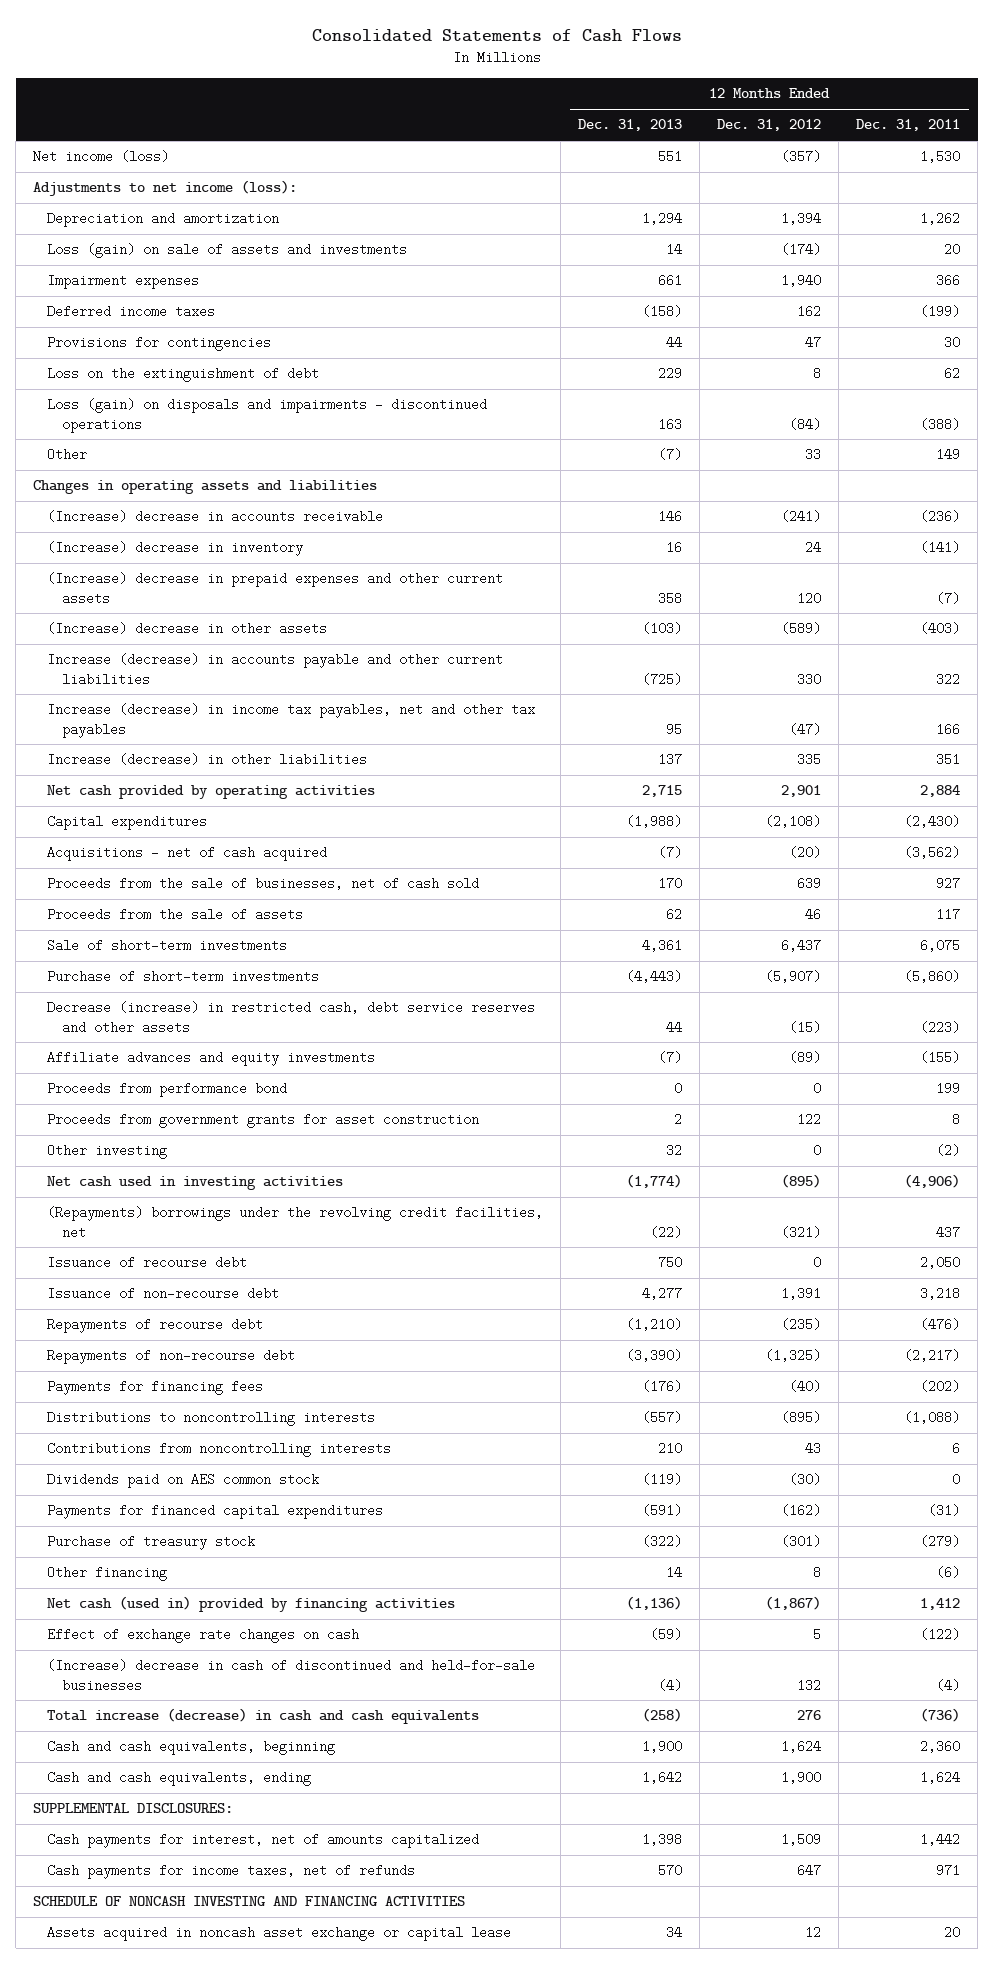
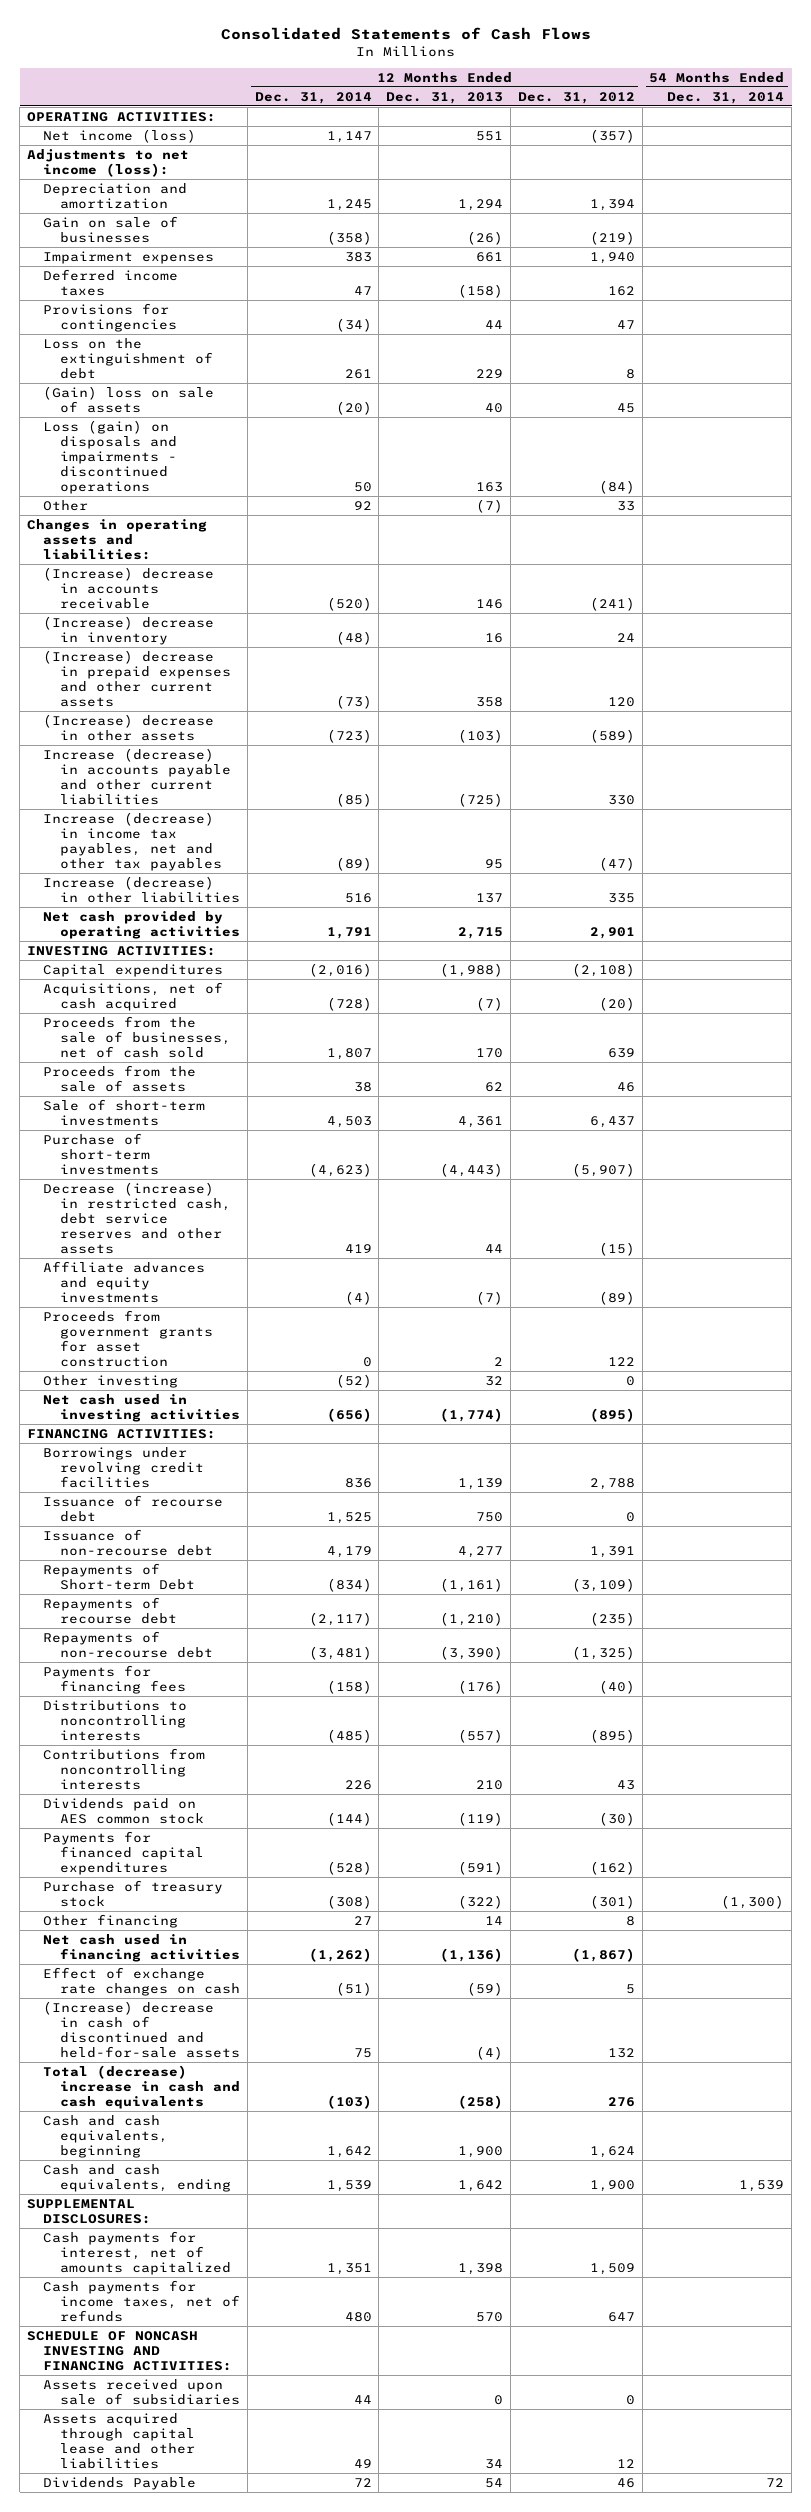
- | 12 Months Ended Dec. 31, 2013 | 12 Months Ended Dec. 31, 2012 | 12 Months Ended Dec. 31, 2011
+ | 12 Months Ended Dec. 31, 2014 | 12 Months Ended Dec. 31, 2013 | 12 Months Ended Dec. 31, 2012 | 54 Months Ended Dec. 31, 2014
+ OPERATING ACTIVITIES:
- Loss (gain) on sale of assets and investments | 14 | (174) | 20
+ Gain on sale of businesses | (358) | (26) | (219) |
+ (Gain) loss on sale of assets | (20) | 40 | 45 |
- Changes in operating assets and liabilities
+ Changes in operating assets and liabilities:
+ INVESTING ACTIVITIES:
- Acquisitions - net of cash acquired | (7) | (20) | (3,562)
+ Acquisitions, net of cash acquired | (728) | (7) | (20) |
- Proceeds from performance bond | 0 | 0 | 199
- (Repayments) borrowings under the revolving credit facilities, net | (22) | (321) | 437
+ FINANCING ACTIVITIES:
+ Borrowings under revolving credit facilities | 836 | 1,139 | 2,788 |
+ Repayments of Short-term Debt | (834) | (1,161) | (3,109) |
- Net cash (used in) provided by financing activities | (1,136) | (1,867) | 1,412
+ Net cash used in financing activities | (1,262) | (1,136) | (1,867) |
- (Increase) decrease in cash of discontinued and held-for-sale businesses | (4) | 132 | (4)
- Total increase (decrease) in cash and cash equivalents | (258) | 276 | (736)
+ (Increase) decrease in cash of discontinued and held-for-sale assets | 75 | (4) | 132 |
+ Total (decrease) increase in cash and cash equivalents | (103) | (258) | 276 |
- SCHEDULE OF NONCASH INVESTING AND FINANCING ACTIVITIES
- Assets acquired in noncash asset exchange or capital lease | 34 | 12 | 20
+ SCHEDULE OF NONCASH INVESTING AND FINANCING ACTIVITIES:
+ Assets received upon sale of subsidiaries | 44 | 0 | 0 |
+ Assets acquired through capital lease and other liabilities | 49 | 34 | 12 |
+ Dividends Payable | 72 | 54 | 46 | 72

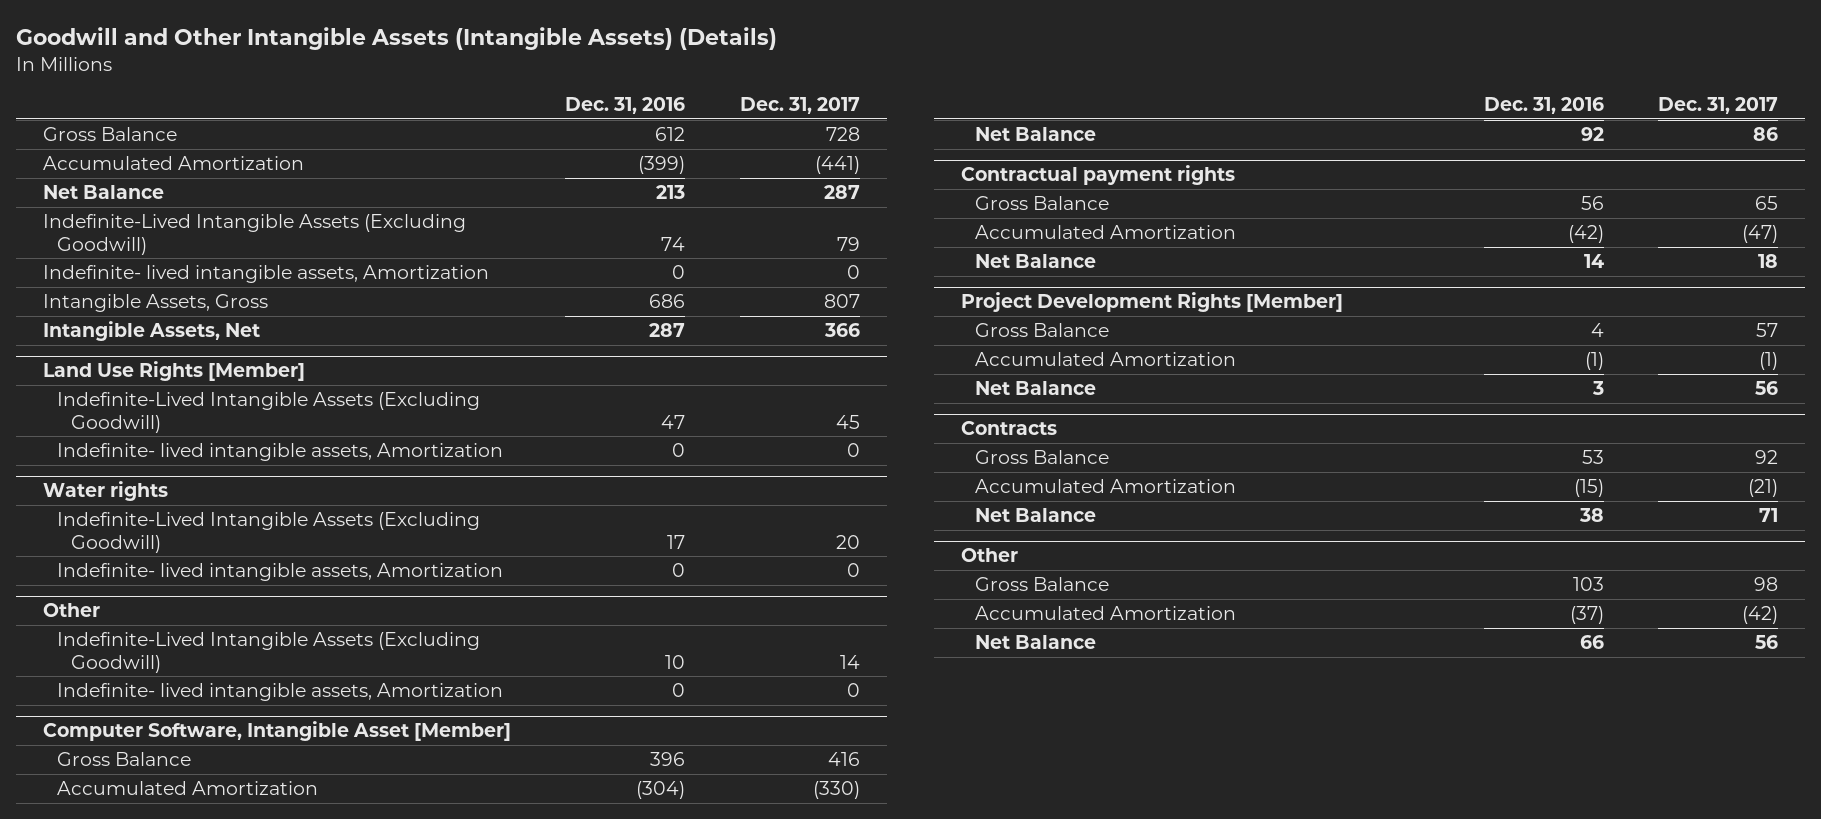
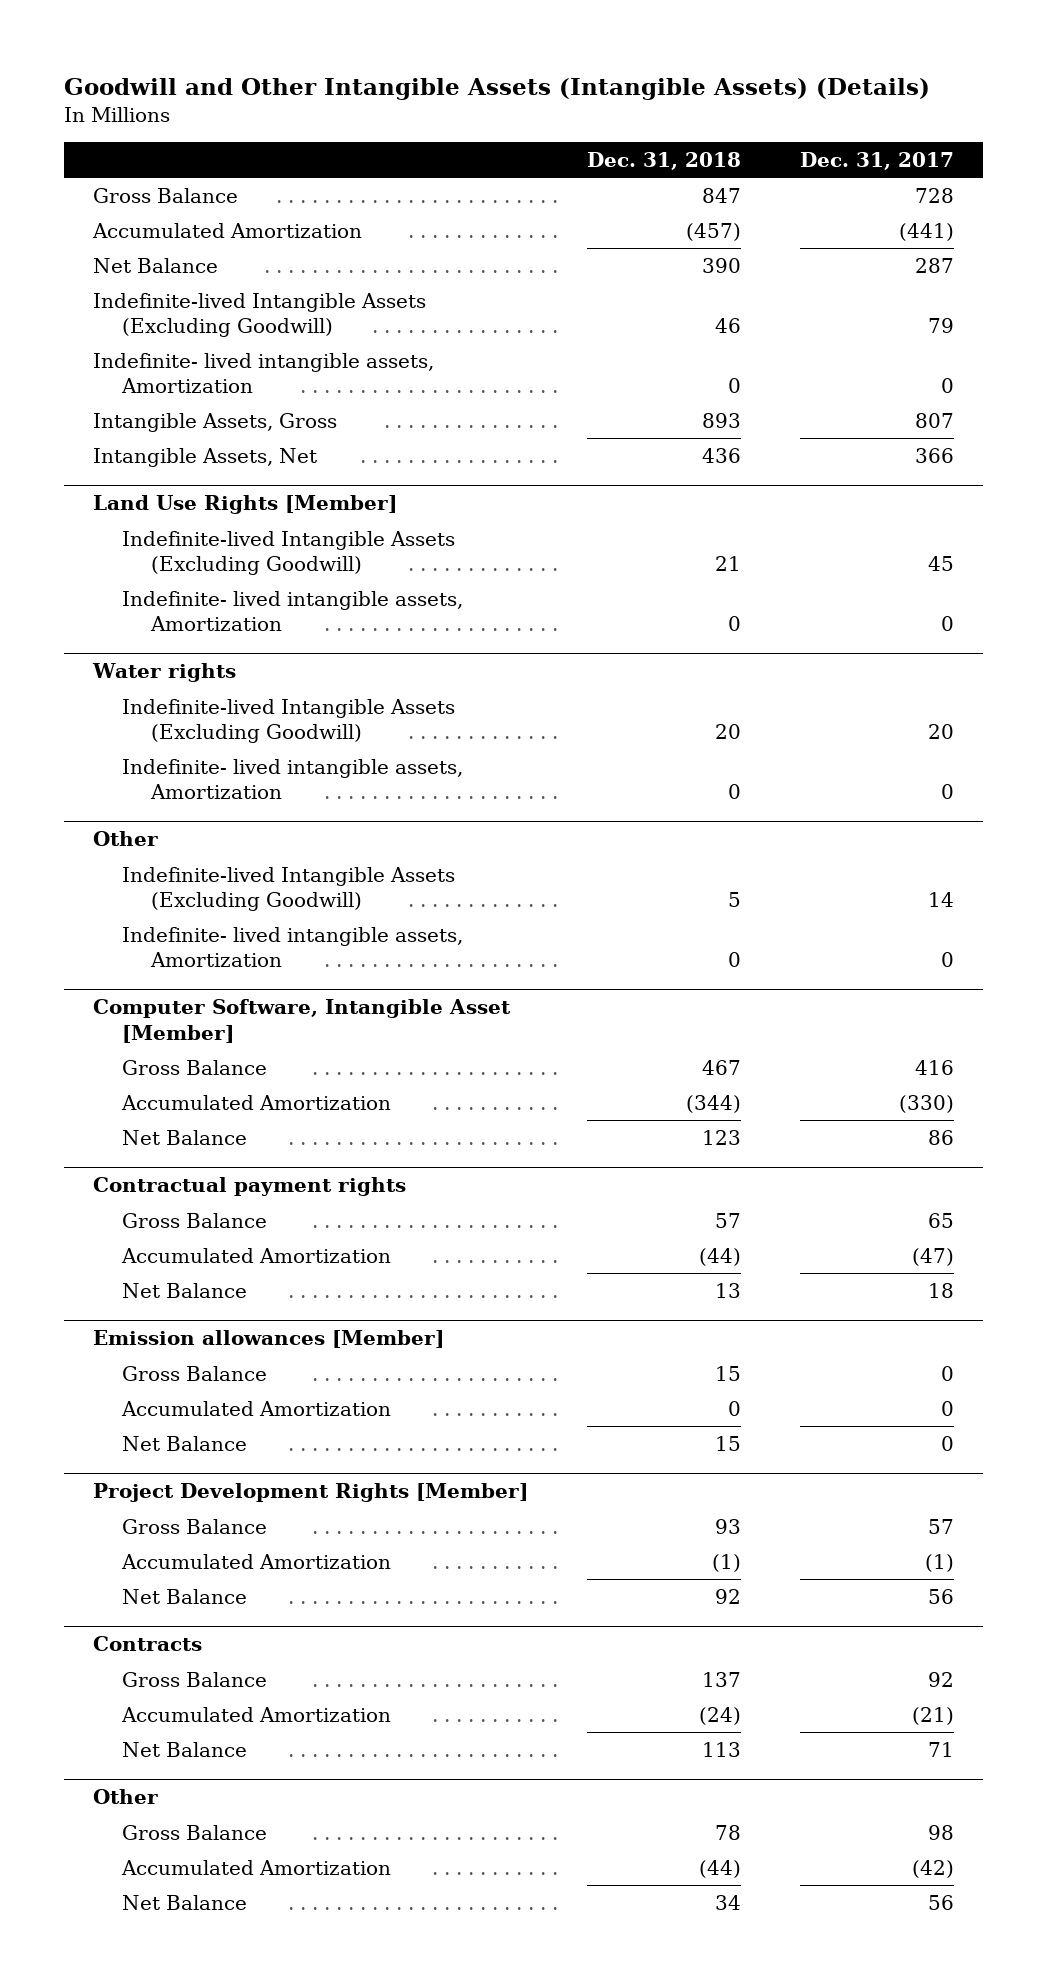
- | Dec. 31, 2016 | Dec. 31, 2017
+ | Dec. 31, 2018 | Dec. 31, 2017
- Indefinite-Lived Intangible Assets (Excluding Goodwill) | 74 | 79
+ Indefinite-lived Intangible Assets (Excluding Goodwill) | 46 | 79
@ Land Use Rights [Member]
- Indefinite-Lived Intangible Assets (Excluding Goodwill) | 47 | 45
+ Indefinite-lived Intangible Assets (Excluding Goodwill) | 21 | 45
@ Water rights
- Indefinite-Lived Intangible Assets (Excluding Goodwill) | 17 | 20
+ Indefinite-lived Intangible Assets (Excluding Goodwill) | 20 | 20
@ Other
- Indefinite-Lived Intangible Assets (Excluding Goodwill) | 10 | 14
+ Indefinite-lived Intangible Assets (Excluding Goodwill) | 5 | 14
+ Emission allowances [Member]
+ Gross Balance | 15 | 0
+ Accumulated Amortization | 0 | 0
+ Net Balance | 15 | 0

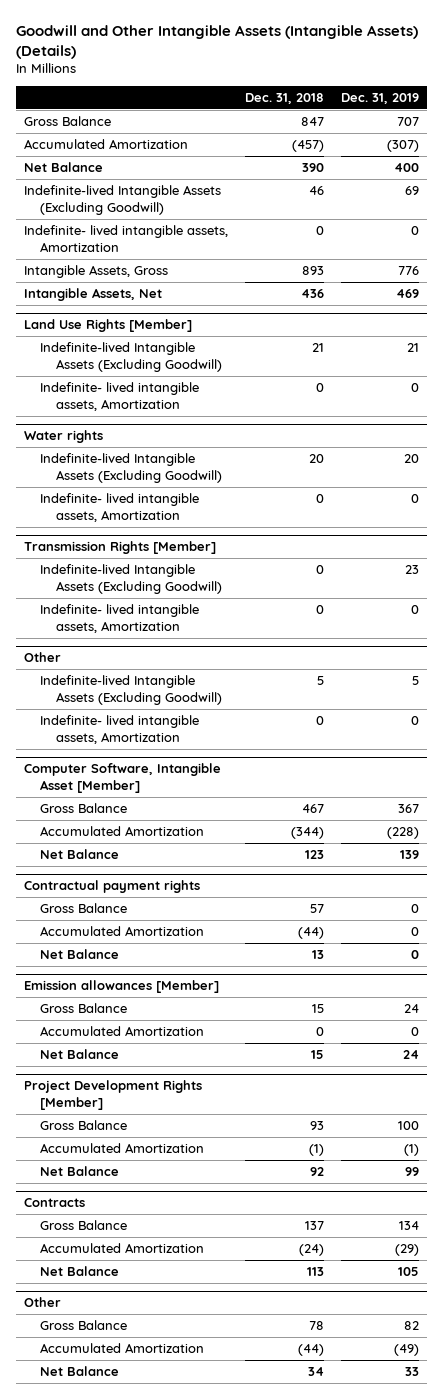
- | Dec. 31, 2018 | Dec. 31, 2017
+ | Dec. 31, 2018 | Dec. 31, 2019
+ Transmission Rights [Member]
+ Indefinite-lived Intangible Assets (Excluding Goodwill) | 0 | 23
+ Indefinite- lived intangible assets, Amortization | 0 | 0

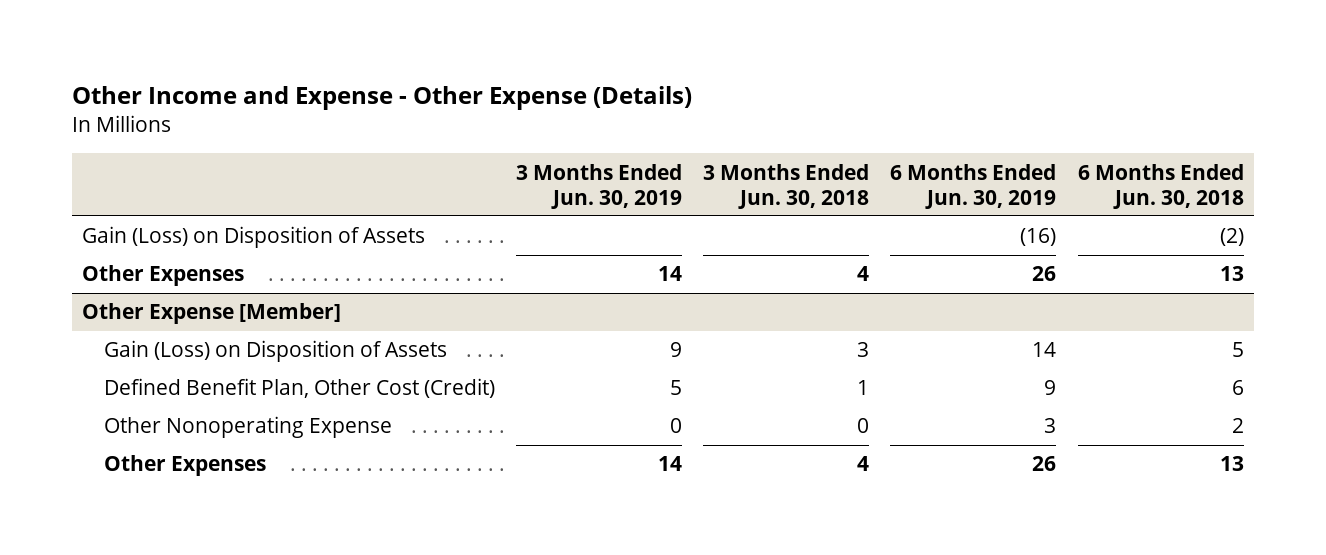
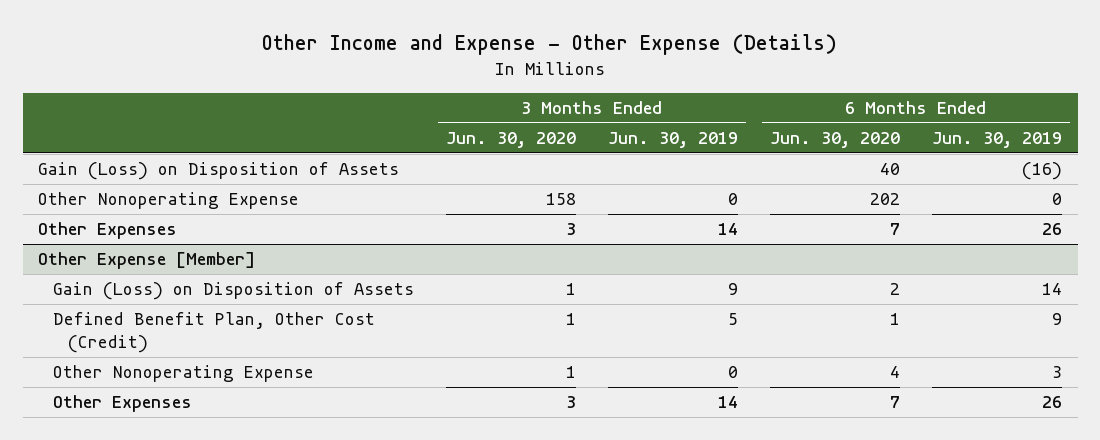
- | 3 Months Ended Jun. 30, 2019 | 3 Months Ended Jun. 30, 2018 | 6 Months Ended Jun. 30, 2019 | 6 Months Ended Jun. 30, 2018
+ | 3 Months Ended Jun. 30, 2020 | 3 Months Ended Jun. 30, 2019 | 6 Months Ended Jun. 30, 2020 | 6 Months Ended Jun. 30, 2019
+ Other Nonoperating Expense | 158 | 0 | 202 | 0

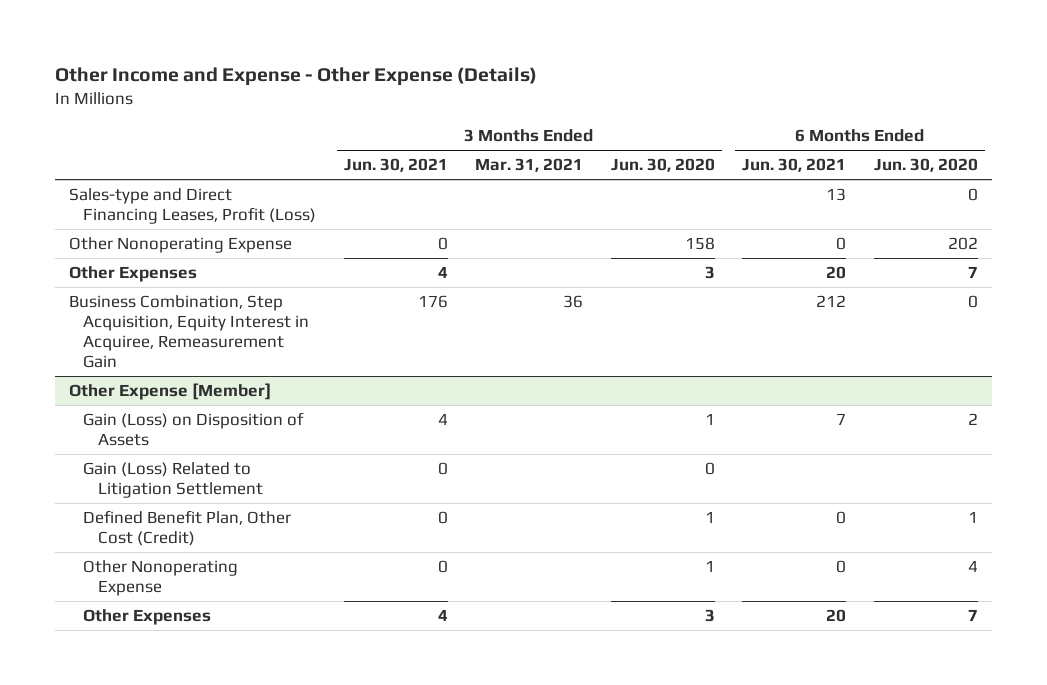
- | 3 Months Ended Jun. 30, 2020 | 3 Months Ended Jun. 30, 2019 | 6 Months Ended Jun. 30, 2020 | 6 Months Ended Jun. 30, 2019
+ | 3 Months Ended Jun. 30, 2021 | 3 Months Ended Mar. 31, 2021 | 3 Months Ended Jun. 30, 2020 | 6 Months Ended Jun. 30, 2021 | 6 Months Ended Jun. 30, 2020
- Gain (Loss) on Disposition of Assets | | | 40 | (16)
+ Sales-type and Direct Financing Leases, Profit (Loss) | | | | 13 | 0
+ Business Combination, Step Acquisition, Equity Interest in Acquiree, Remeasurement Gain | 176 | 36 | | 212 | 0
@ Other Expense [Member]
+ Gain (Loss) Related to Litigation Settlement | 0 | | 0 | |

